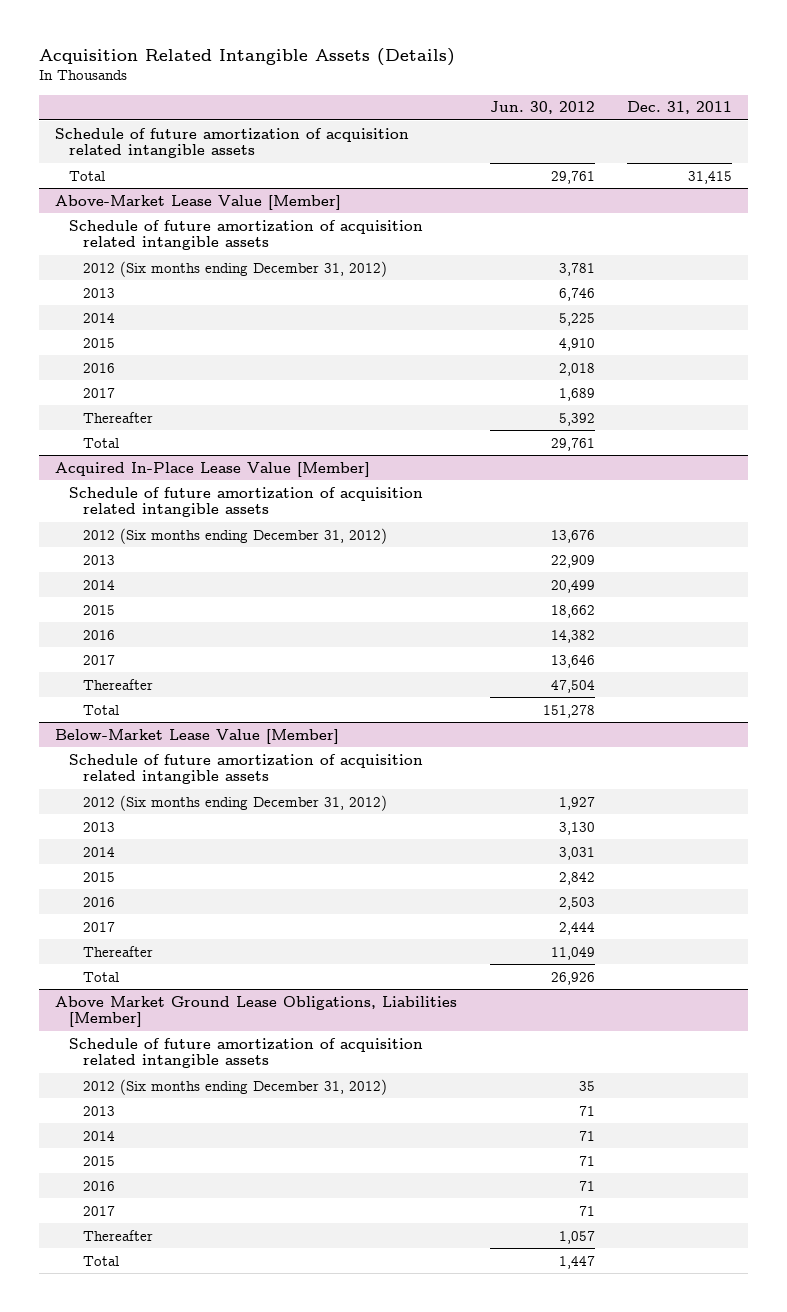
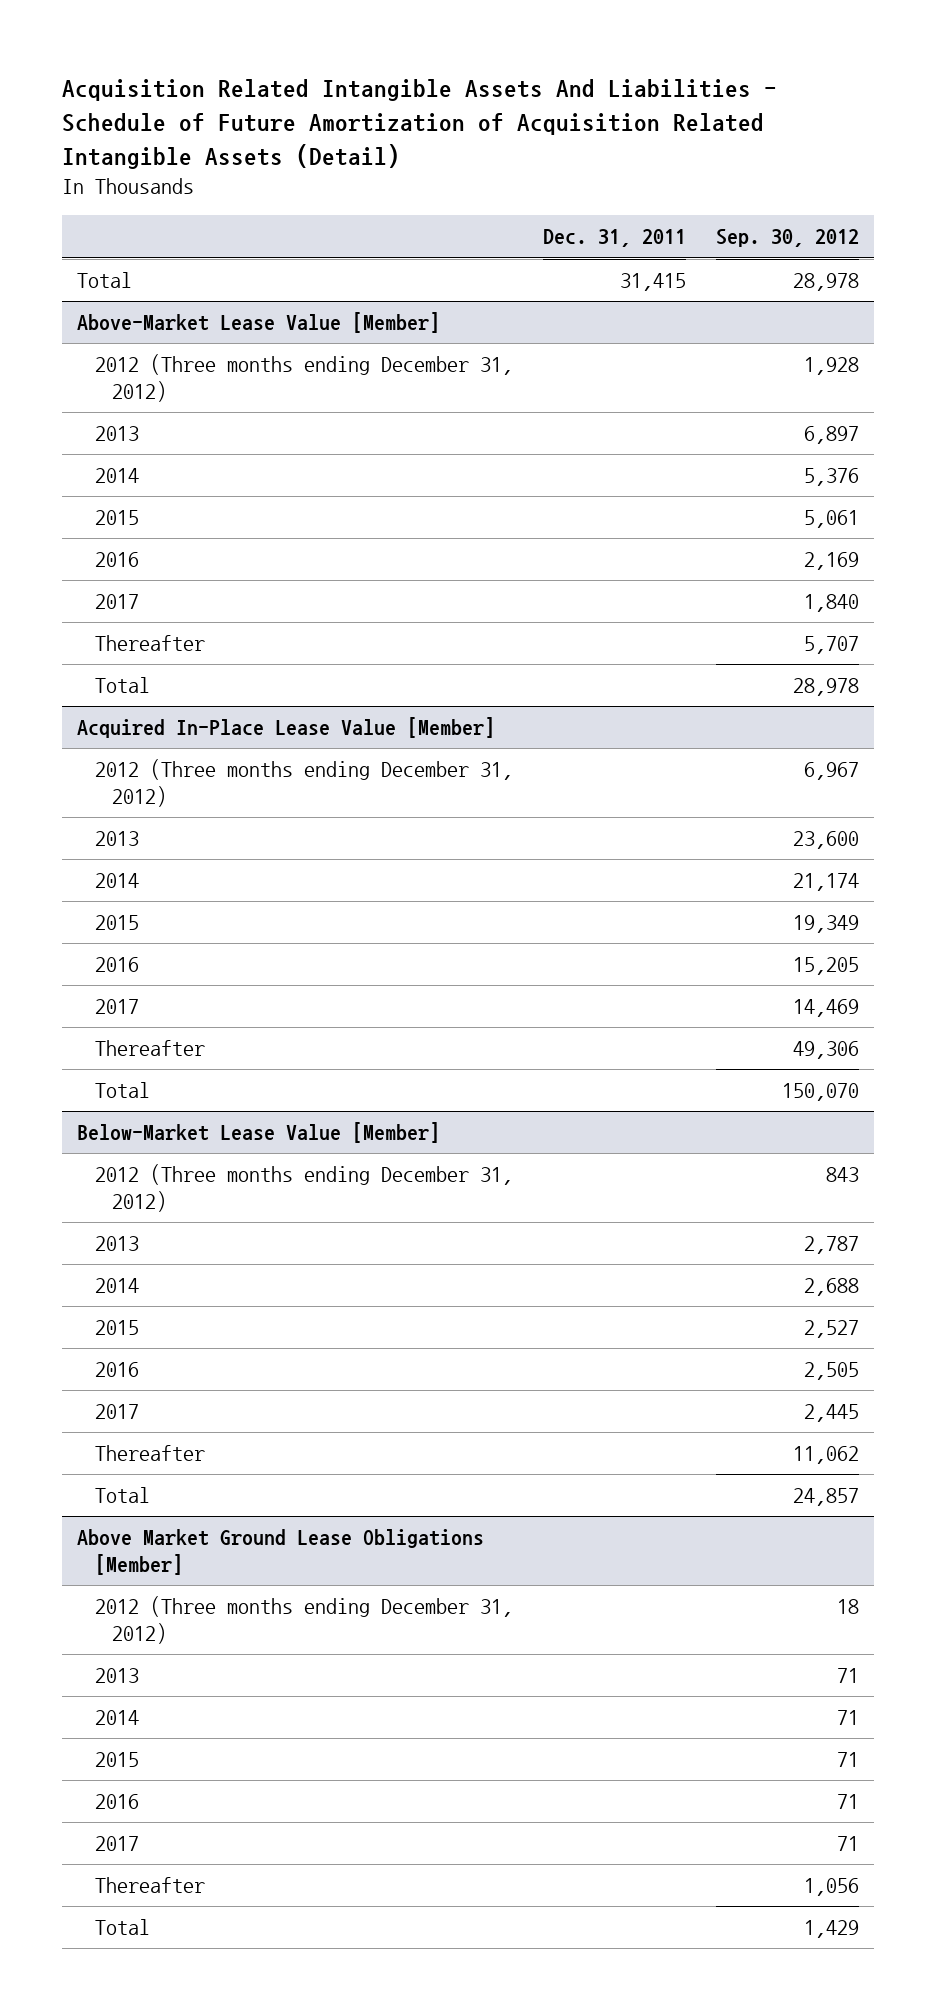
- Acquisition Related Intangible Assets (Details)
+ Acquisition Related Intangible Assets And Liabilities - Schedule of Future Amortization of Acquisition Related Intangible Assets (Detail)
- | Jun. 30, 2012 | Dec. 31, 2011
+ | Dec. 31, 2011 | Sep. 30, 2012
- Schedule of future amortization of acquisition related intangible assets
@ Above-Market Lease Value [Member]
- Schedule of future amortization of acquisition related intangible assets
- 2012 (Six months ending December 31, 2012) | 3,781 |
+ 2012 (Three months ending December 31, 2012) | | 1,928
@ Acquired In-Place Lease Value [Member]
- Schedule of future amortization of acquisition related intangible assets
- 2012 (Six months ending December 31, 2012) | 13,676 |
+ 2012 (Three months ending December 31, 2012) | | 6,967
@ Below-Market Lease Value [Member]
- Schedule of future amortization of acquisition related intangible assets
- 2012 (Six months ending December 31, 2012) | 1,927 |
+ 2012 (Three months ending December 31, 2012) | | 843
- Above Market Ground Lease Obligations, Liabilities [Member]
- Schedule of future amortization of acquisition related intangible assets
- 2012 (Six months ending December 31, 2012) | 35 |
+ Above Market Ground Lease Obligations [Member]
+ 2012 (Three months ending December 31, 2012) | | 18

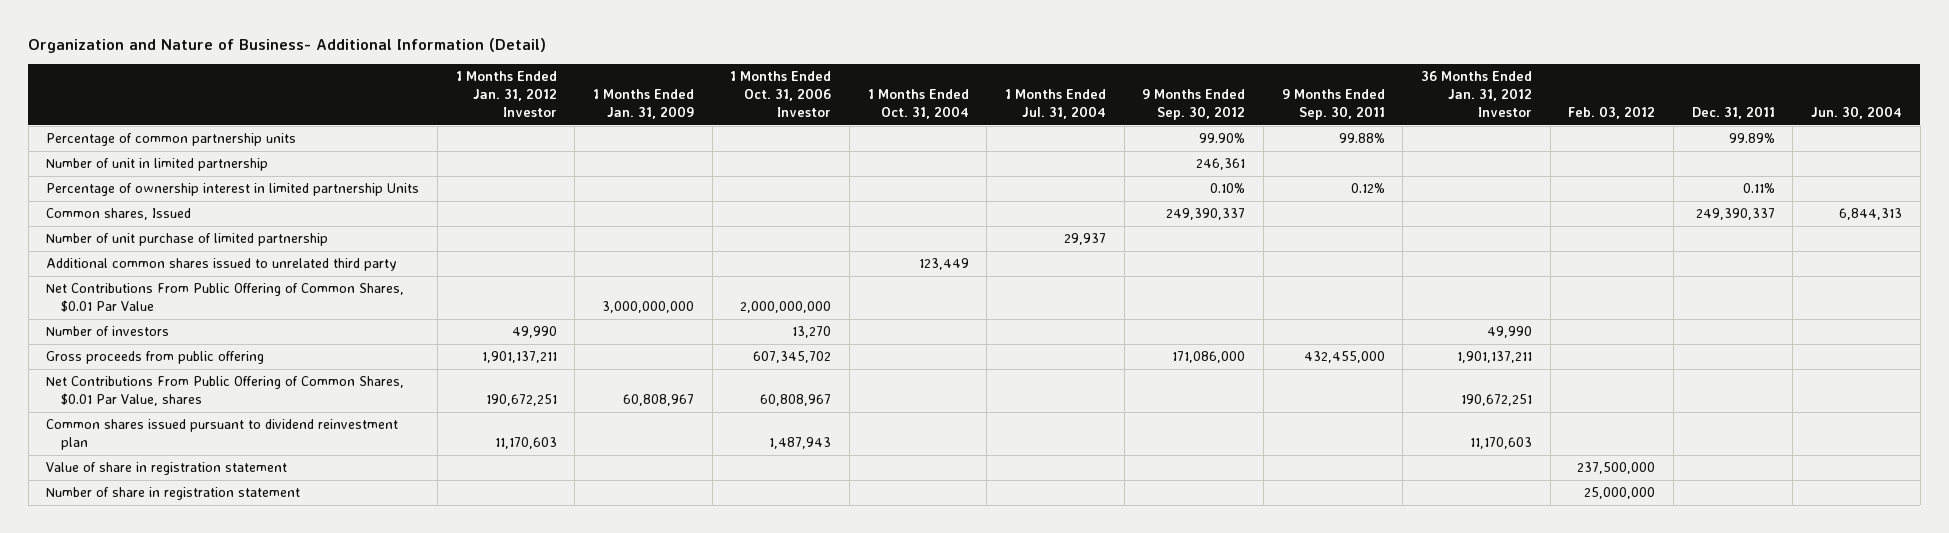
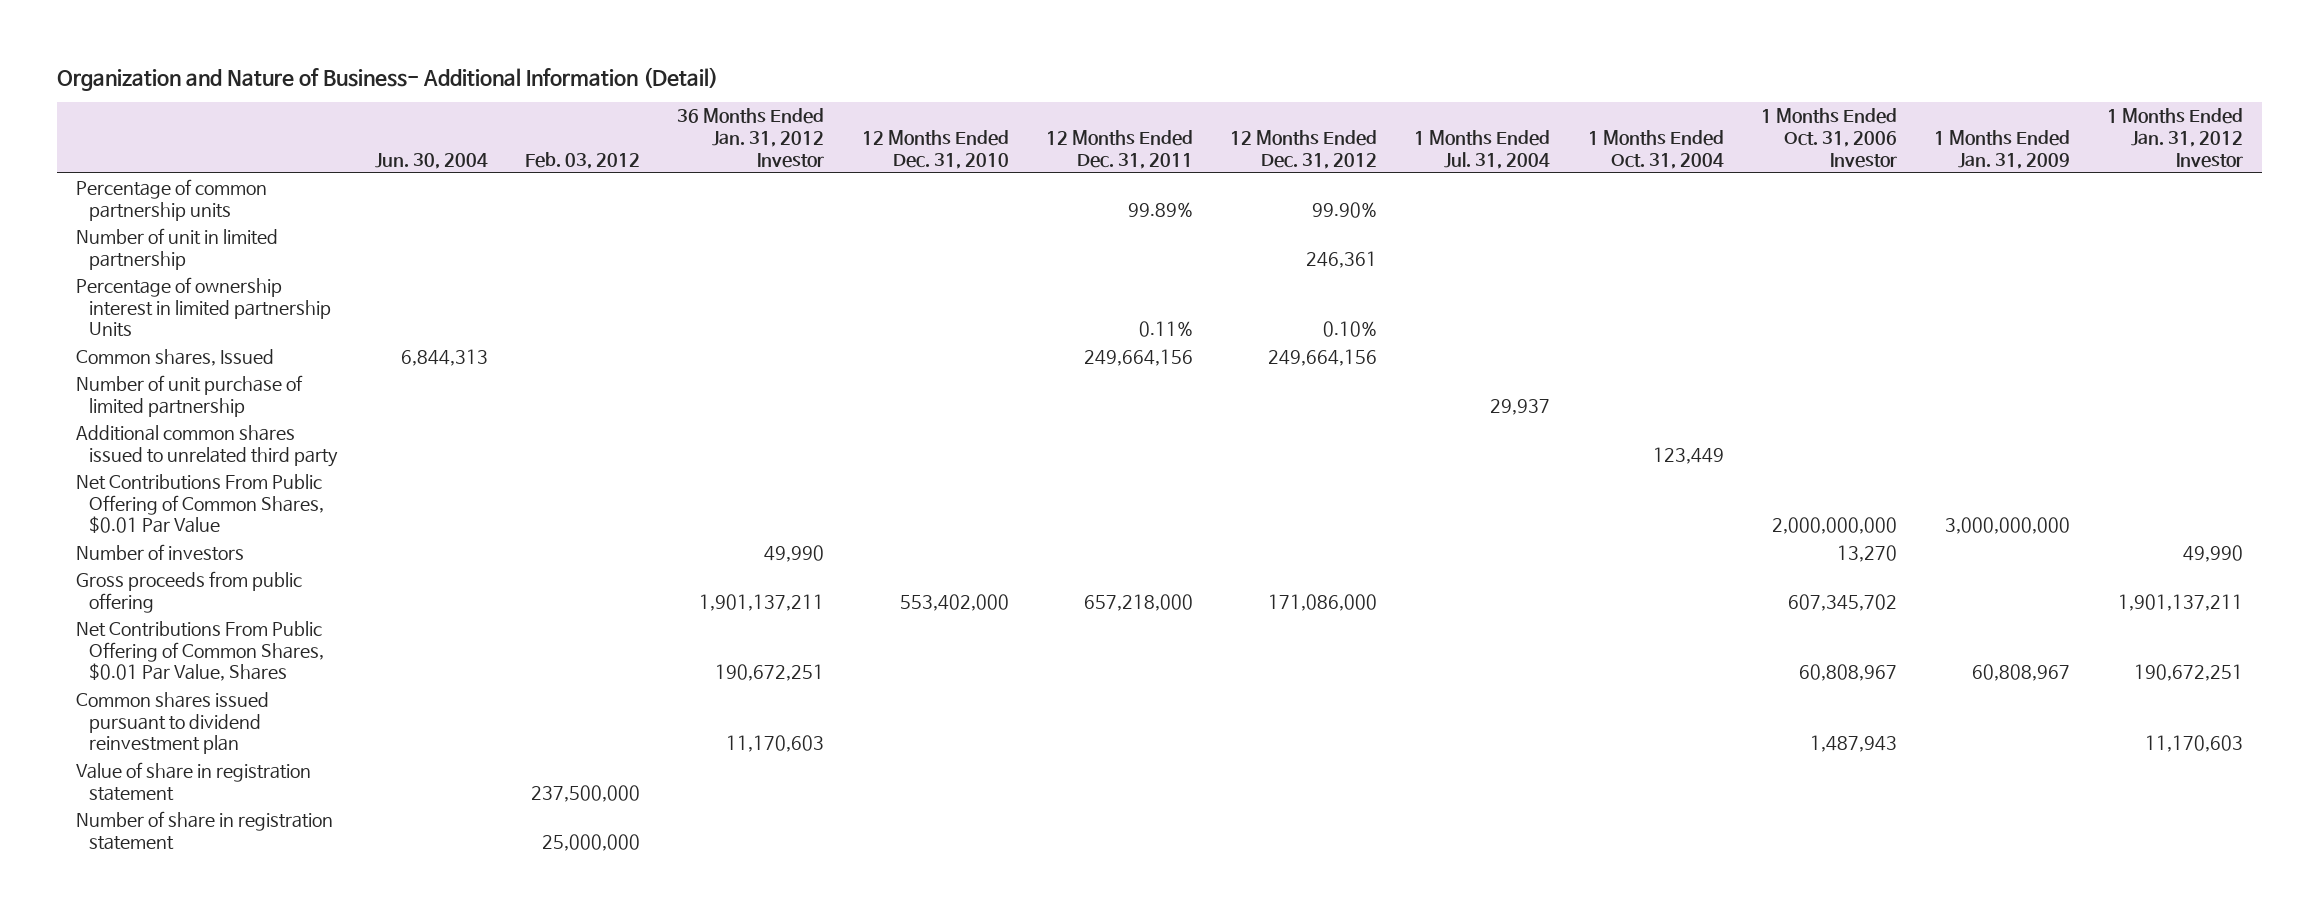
- | 1 Months Ended Jan. 31, 2012 Investor | 1 Months Ended Jan. 31, 2009 | 1 Months Ended Oct. 31, 2006 Investor | 1 Months Ended Oct. 31, 2004 | 1 Months Ended Jul. 31, 2004 | 9 Months Ended Sep. 30, 2012 | 9 Months Ended Sep. 30, 2011 | 36 Months Ended Jan. 31, 2012 Investor | Feb. 03, 2012 | Dec. 31, 2011 | Jun. 30, 2004
+ | Jun. 30, 2004 | Feb. 03, 2012 | 36 Months Ended Jan. 31, 2012 Investor | 12 Months Ended Dec. 31, 2010 | 12 Months Ended Dec. 31, 2011 | 12 Months Ended Dec. 31, 2012 | 1 Months Ended Jul. 31, 2004 | 1 Months Ended Oct. 31, 2004 | 1 Months Ended Oct. 31, 2006 Investor | 1 Months Ended Jan. 31, 2009 | 1 Months Ended Jan. 31, 2012 Investor
- Net Contributions From Public Offering of Common Shares, $0.01 Par Value, shares | 190,672,251 | 60,808,967 | 60,808,967 | | | | | 190,672,251 | | |
+ Net Contributions From Public Offering of Common Shares, $0.01 Par Value, Shares | | | 190,672,251 | | | | | | 60,808,967 | 60,808,967 | 190,672,251

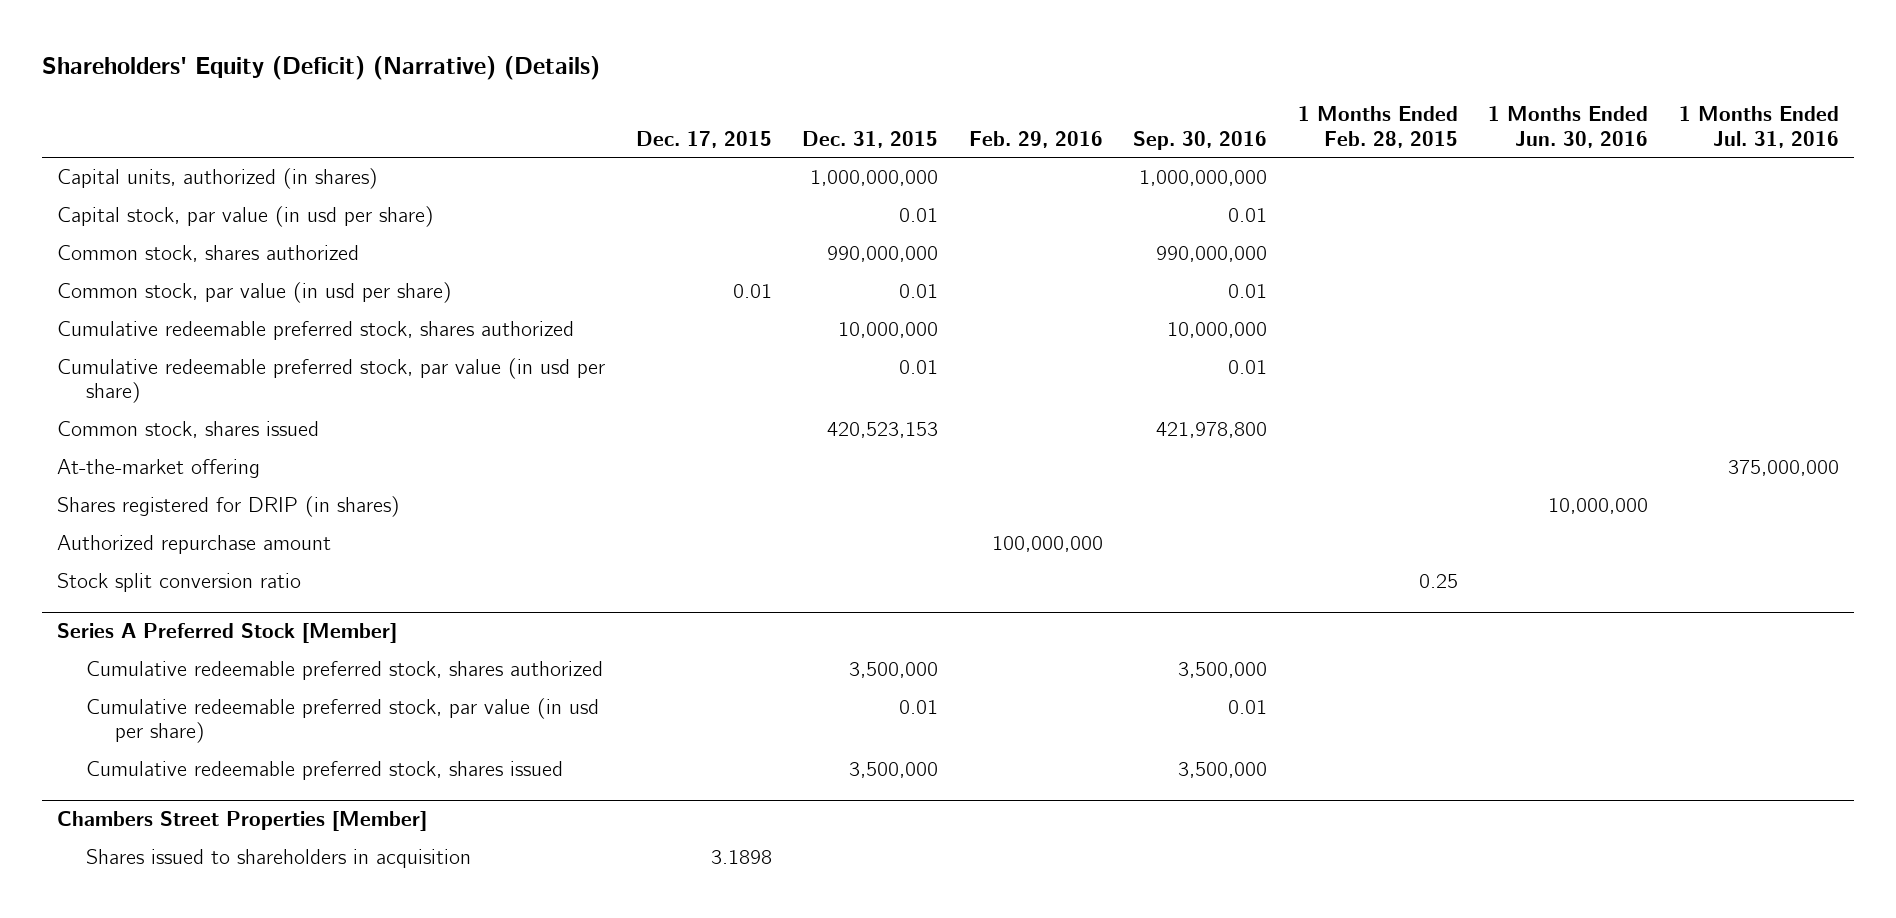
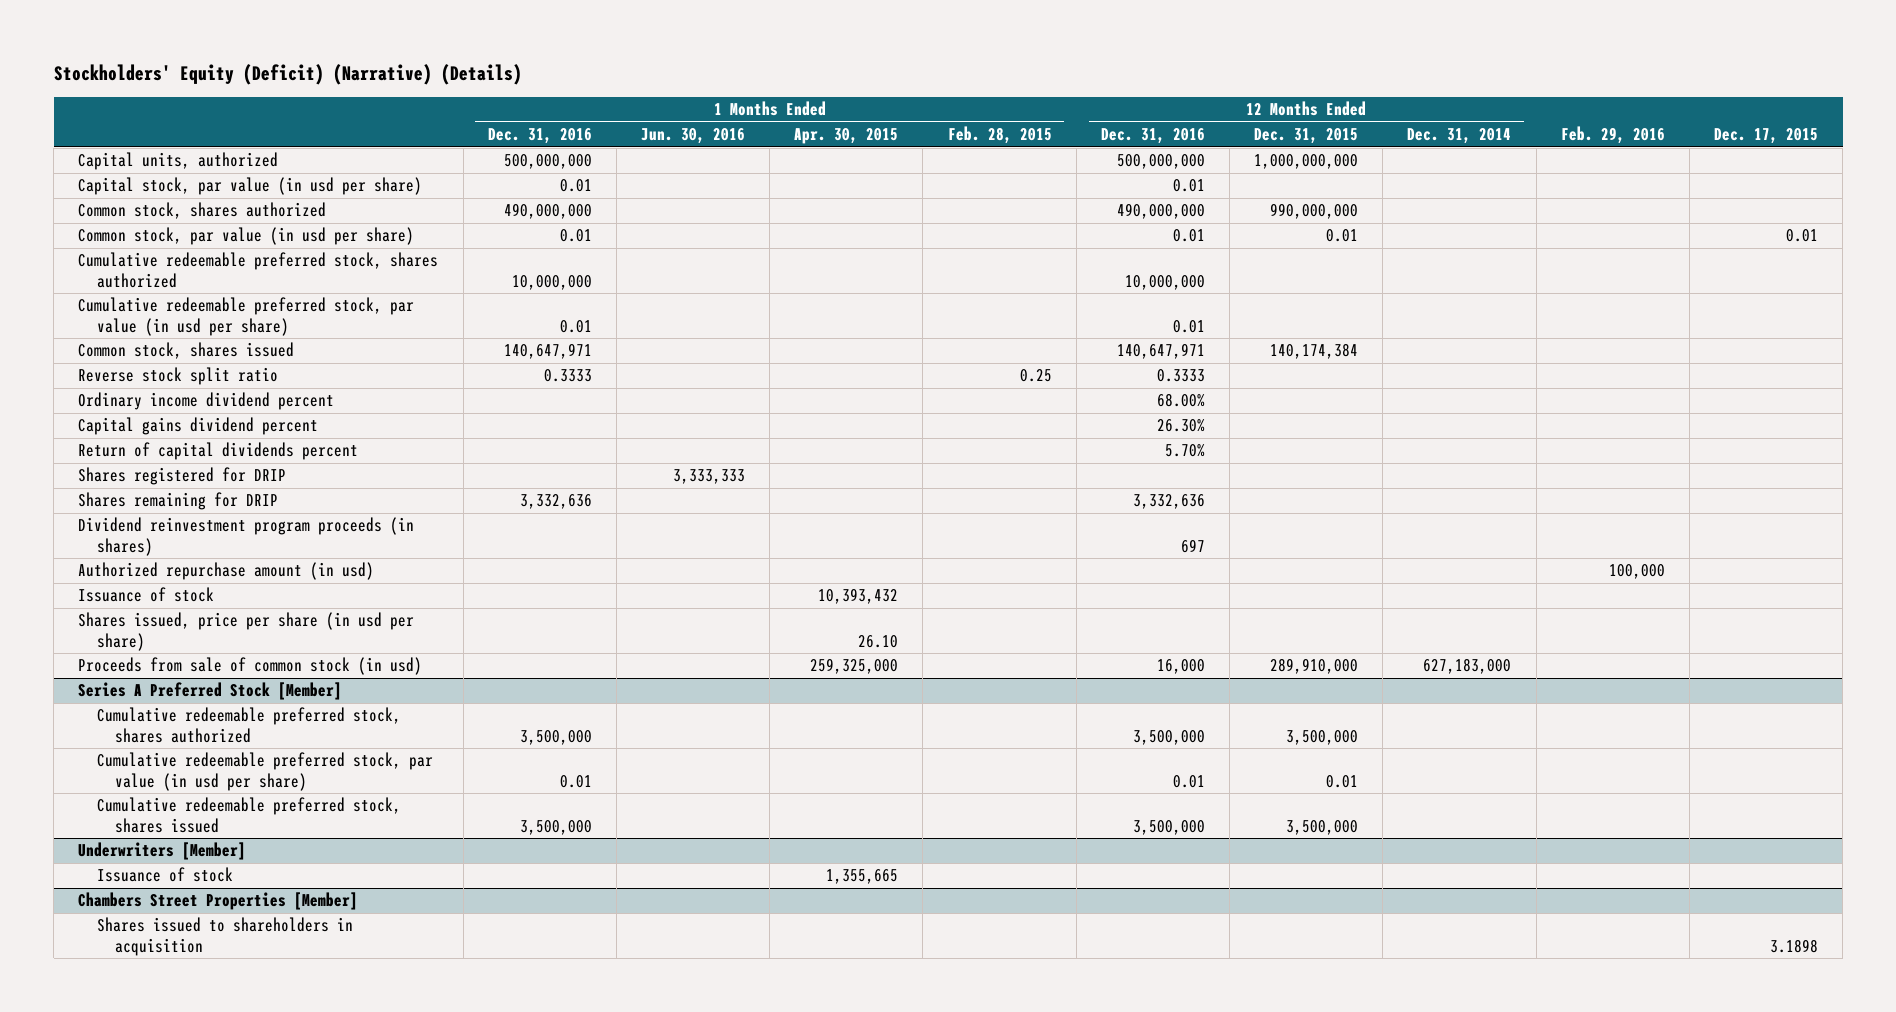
- Shareholders' Equity (Deficit) (Narrative) (Details)
+ Stockholders' Equity (Deficit) (Narrative) (Details)
- | Dec. 17, 2015 | Dec. 31, 2015 | Feb. 29, 2016 | Sep. 30, 2016 | 1 Months Ended Feb. 28, 2015 | 1 Months Ended Jun. 30, 2016 | 1 Months Ended Jul. 31, 2016
+ | 1 Months Ended Dec. 31, 2016 | 1 Months Ended Jun. 30, 2016 | 1 Months Ended Apr. 30, 2015 | 1 Months Ended Feb. 28, 2015 | 12 Months Ended Dec. 31, 2016 | 12 Months Ended Dec. 31, 2015 | 12 Months Ended Dec. 31, 2014 | Feb. 29, 2016 | Dec. 17, 2015
- Capital units, authorized (in shares) | | 1,000,000,000 | | 1,000,000,000 | | |
+ Capital units, authorized | 500,000,000 | | | | 500,000,000 | 1,000,000,000 | | |
- At-the-market offering | | | | | | | 375,000,000
- Shares registered for DRIP (in shares) | | | | | | 10,000,000 |
- Authorized repurchase amount | | | 100,000,000 | | | |
- Stock split conversion ratio | | | | | 0.25 | |
+ Reverse stock split ratio | 0.3333 | | | 0.25 | 0.3333 | | | |
+ Ordinary income dividend percent | | | | | 68.00% | | | |
+ Capital gains dividend percent | | | | | 26.30% | | | |
+ Return of capital dividends percent | | | | | 5.70% | | | |
+ Shares registered for DRIP | | 3,333,333 | | | | | | |
+ Shares remaining for DRIP | 3,332,636 | | | | 3,332,636 | | | |
+ Dividend reinvestment program proceeds (in shares) | | | | | 697 | | | |
+ Authorized repurchase amount (in usd) | | | | | | | | 100,000 |
+ Issuance of stock | | | 10,393,432 | | | | | |
+ Shares issued, price per share (in usd per share) | | | 26.10 | | | | | |
+ Proceeds from sale of common stock (in usd) | | | 259,325,000 | | 16,000 | 289,910,000 | 627,183,000 | |
+ Underwriters [Member]
+ Issuance of stock | | | 1,355,665 | | | | | |

